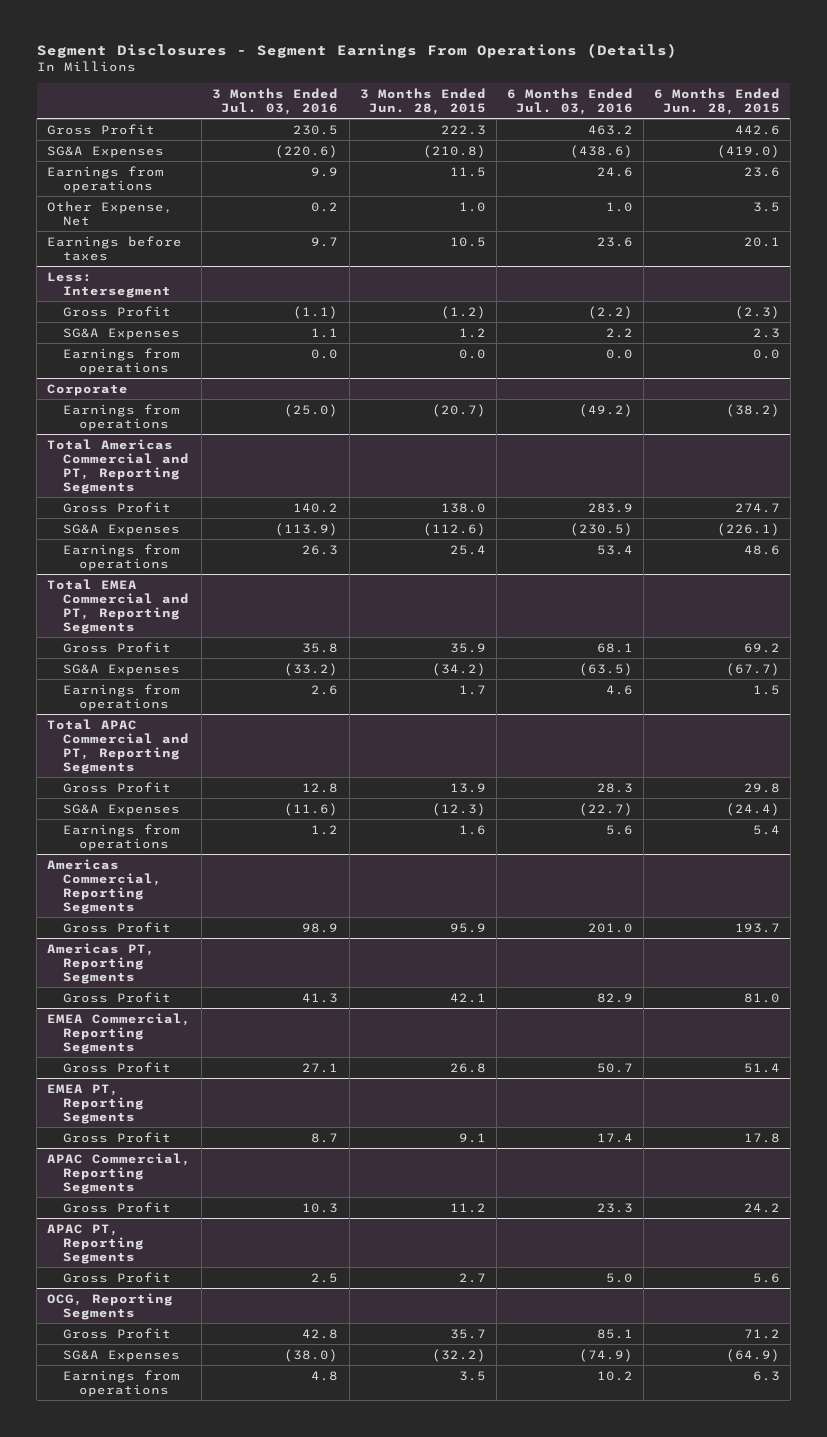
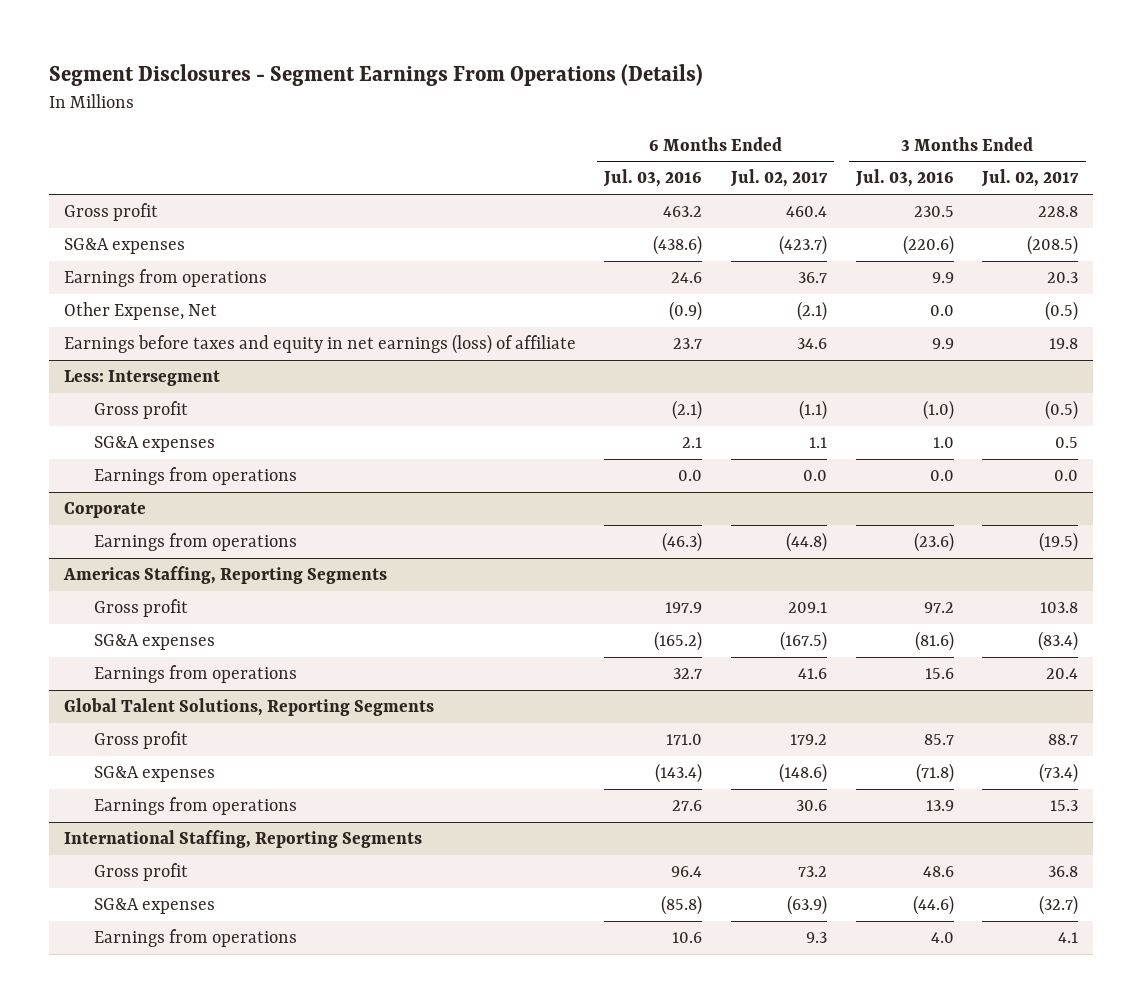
- | 3 Months Ended Jul. 03, 2016 | 3 Months Ended Jun. 28, 2015 | 6 Months Ended Jul. 03, 2016 | 6 Months Ended Jun. 28, 2015
+ | 6 Months Ended Jul. 03, 2016 | 6 Months Ended Jul. 02, 2017 | 3 Months Ended Jul. 03, 2016 | 3 Months Ended Jul. 02, 2017
- Gross Profit | 230.5 | 222.3 | 463.2 | 442.6
- SG&A Expenses | (220.6) | (210.8) | (438.6) | (419.0)
+ Gross profit | 463.2 | 460.4 | 230.5 | 228.8
+ SG&A expenses | (438.6) | (423.7) | (220.6) | (208.5)
- Other Expense, Net | 0.2 | 1.0 | 1.0 | 3.5
- Earnings before taxes | 9.7 | 10.5 | 23.6 | 20.1
+ Other Expense, Net | (0.9) | (2.1) | 0.0 | (0.5)
+ Earnings before taxes and equity in net earnings (loss) of affiliate | 23.7 | 34.6 | 9.9 | 19.8
@ Less: Intersegment
- Gross Profit | (1.1) | (1.2) | (2.2) | (2.3)
- SG&A Expenses | 1.1 | 1.2 | 2.2 | 2.3
+ Gross profit | (2.1) | (1.1) | (1.0) | (0.5)
+ SG&A expenses | 2.1 | 1.1 | 1.0 | 0.5
@ Corporate
- Earnings from operations | (25.0) | (20.7) | (49.2) | (38.2)
- Total Americas Commercial and PT, Reporting Segments
- Gross Profit | 140.2 | 138.0 | 283.9 | 274.7
- SG&A Expenses | (113.9) | (112.6) | (230.5) | (226.1)
- Earnings from operations | 26.3 | 25.4 | 53.4 | 48.6
- Total EMEA Commercial and PT, Reporting Segments
- Gross Profit | 35.8 | 35.9 | 68.1 | 69.2
- SG&A Expenses | (33.2) | (34.2) | (63.5) | (67.7)
- Earnings from operations | 2.6 | 1.7 | 4.6 | 1.5
- Total APAC Commercial and PT, Reporting Segments
- Gross Profit | 12.8 | 13.9 | 28.3 | 29.8
- SG&A Expenses | (11.6) | (12.3) | (22.7) | (24.4)
- Earnings from operations | 1.2 | 1.6 | 5.6 | 5.4
- Americas Commercial, Reporting Segments
- Gross Profit | 98.9 | 95.9 | 201.0 | 193.7
- Americas PT, Reporting Segments
- Gross Profit | 41.3 | 42.1 | 82.9 | 81.0
- EMEA Commercial, Reporting Segments
- Gross Profit | 27.1 | 26.8 | 50.7 | 51.4
- EMEA PT, Reporting Segments
- Gross Profit | 8.7 | 9.1 | 17.4 | 17.8
- APAC Commercial, Reporting Segments
- Gross Profit | 10.3 | 11.2 | 23.3 | 24.2
- APAC PT, Reporting Segments
- Gross Profit | 2.5 | 2.7 | 5.0 | 5.6
- OCG, Reporting Segments
- Gross Profit | 42.8 | 35.7 | 85.1 | 71.2
- SG&A Expenses | (38.0) | (32.2) | (74.9) | (64.9)
- Earnings from operations | 4.8 | 3.5 | 10.2 | 6.3
@ Corporate
+ Earnings from operations | (46.3) | (44.8) | (23.6) | (19.5)
+ Americas Staffing, Reporting Segments
+ Gross profit | 197.9 | 209.1 | 97.2 | 103.8
+ SG&A expenses | (165.2) | (167.5) | (81.6) | (83.4)
+ Earnings from operations | 32.7 | 41.6 | 15.6 | 20.4
+ Global Talent Solutions, Reporting Segments
+ Gross profit | 171.0 | 179.2 | 85.7 | 88.7
+ SG&A expenses | (143.4) | (148.6) | (71.8) | (73.4)
+ Earnings from operations | 27.6 | 30.6 | 13.9 | 15.3
+ International Staffing, Reporting Segments
+ Gross profit | 96.4 | 73.2 | 48.6 | 36.8
+ SG&A expenses | (85.8) | (63.9) | (44.6) | (32.7)
+ Earnings from operations | 10.6 | 9.3 | 4.0 | 4.1

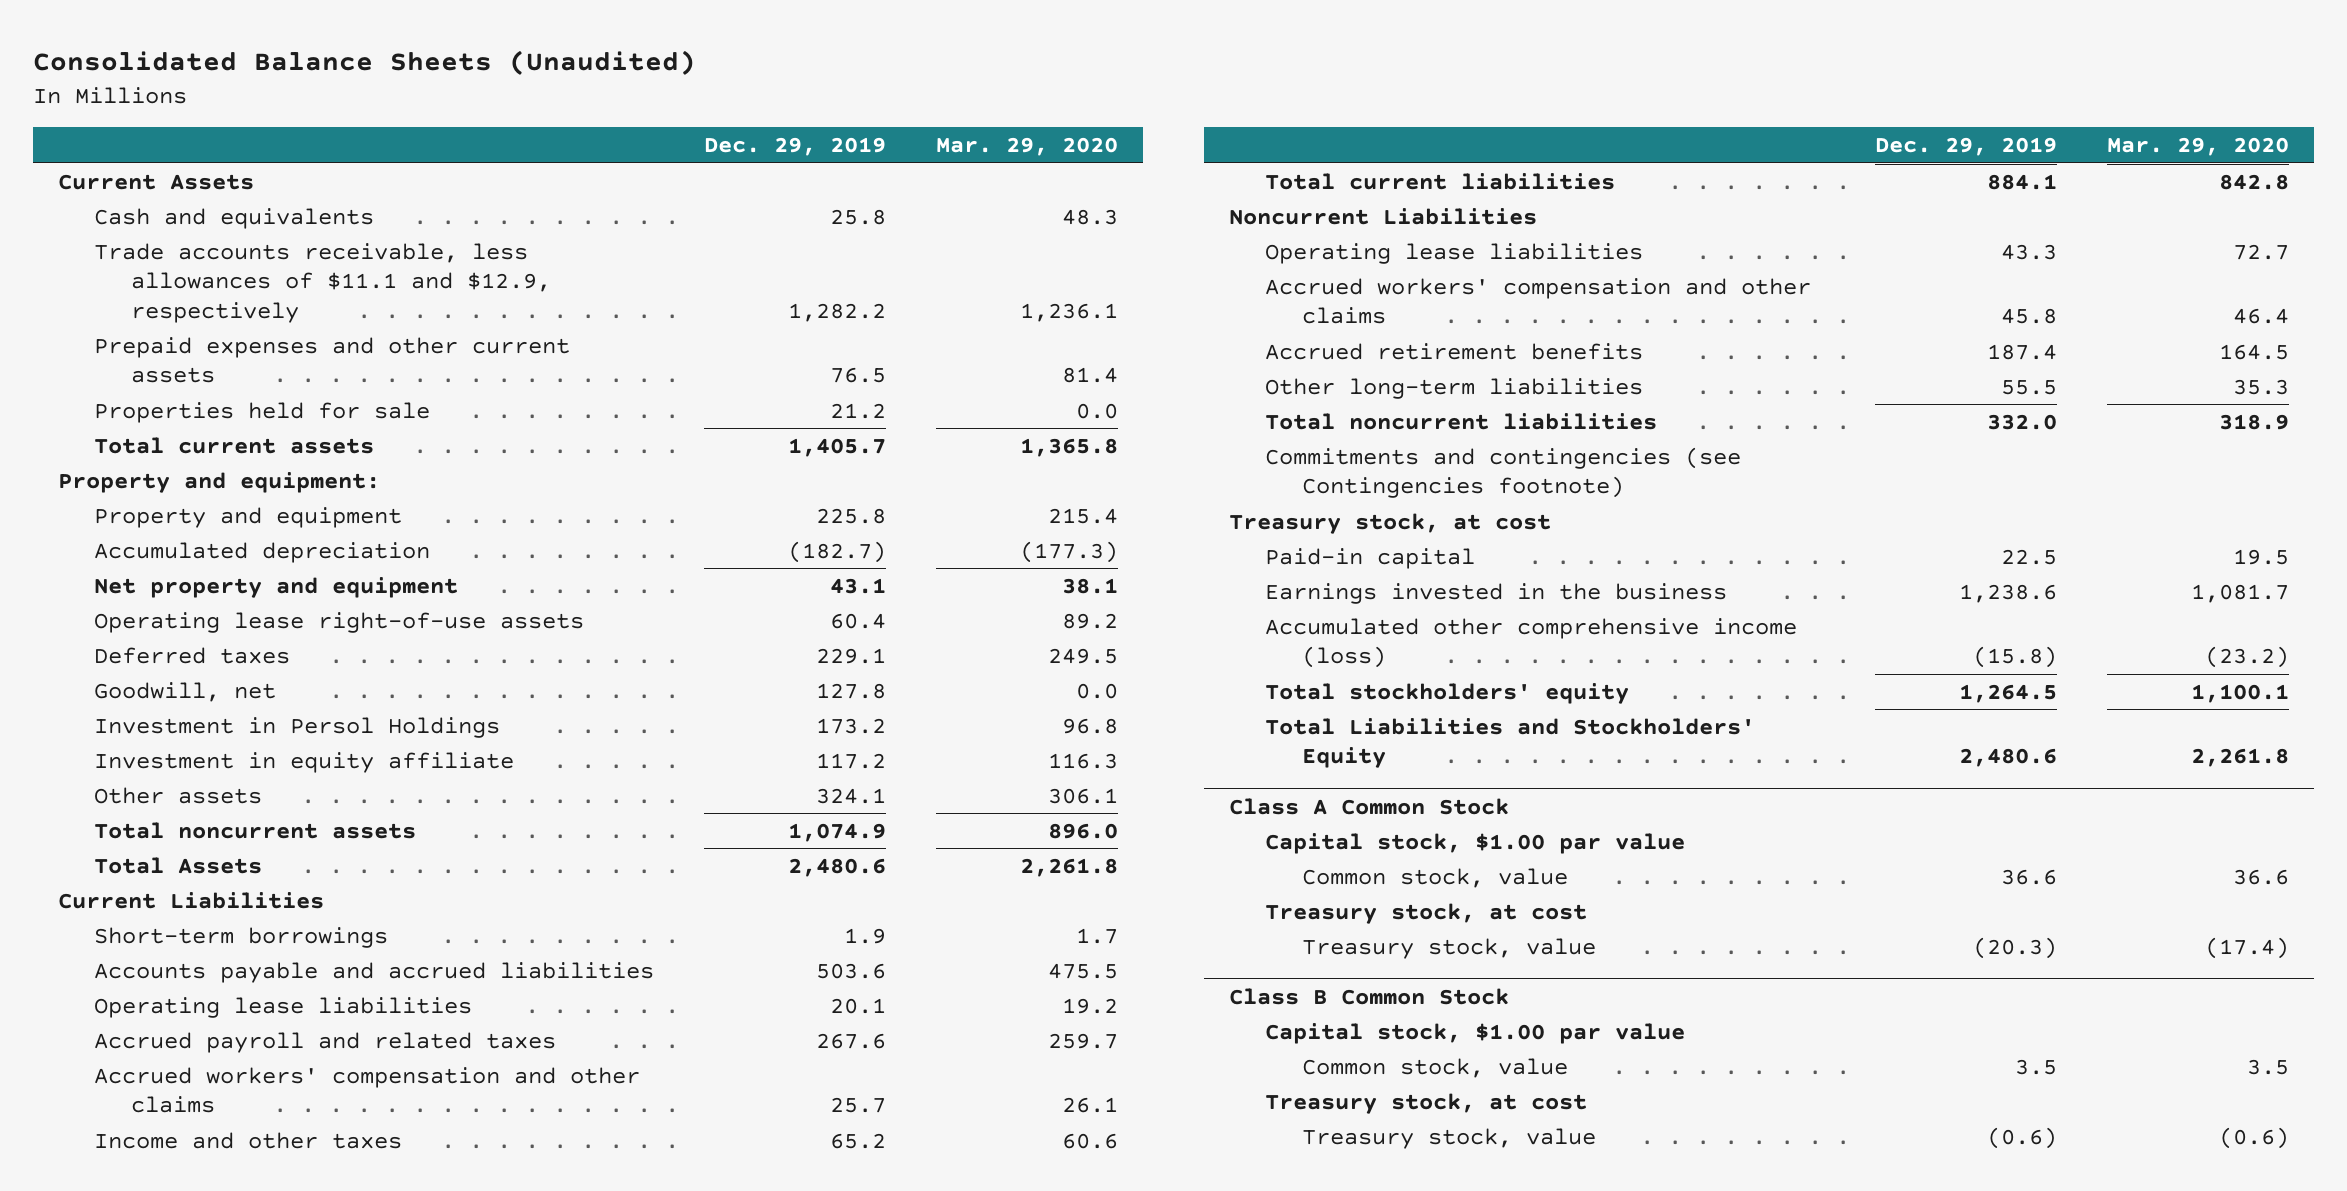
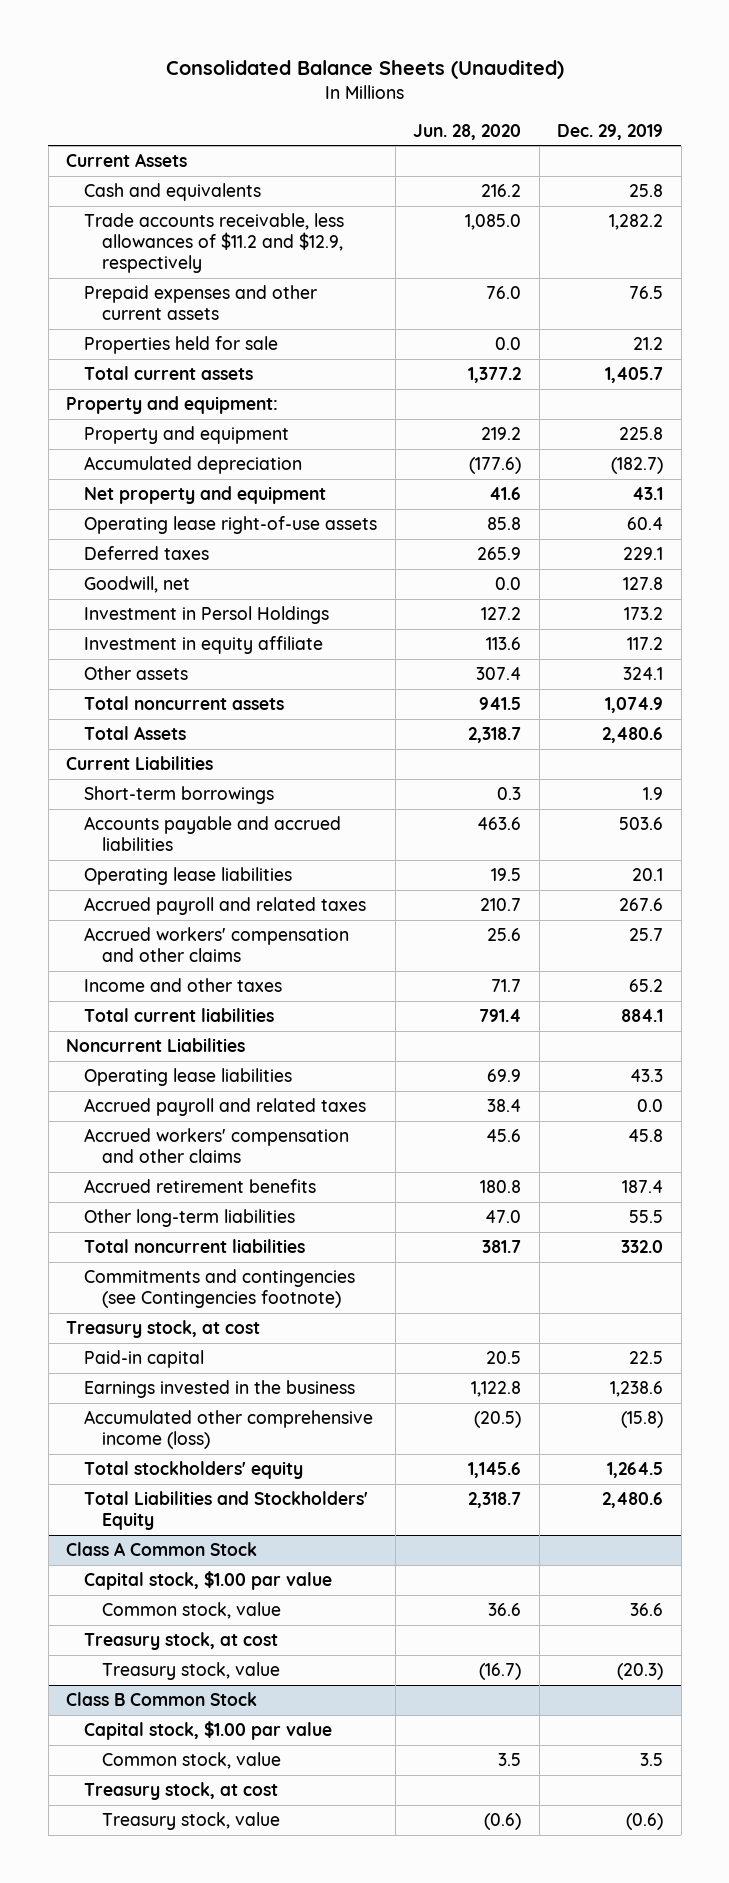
- | Dec. 29, 2019 | Mar. 29, 2020
+ | Jun. 28, 2020 | Dec. 29, 2019
- Trade accounts receivable, less allowances of $11.1 and $12.9, respectively | 1,282.2 | 1,236.1
+ Trade accounts receivable, less allowances of $11.2 and $12.9, respectively | 1,085.0 | 1,282.2
+ Accrued payroll and related taxes | 38.4 | 0.0

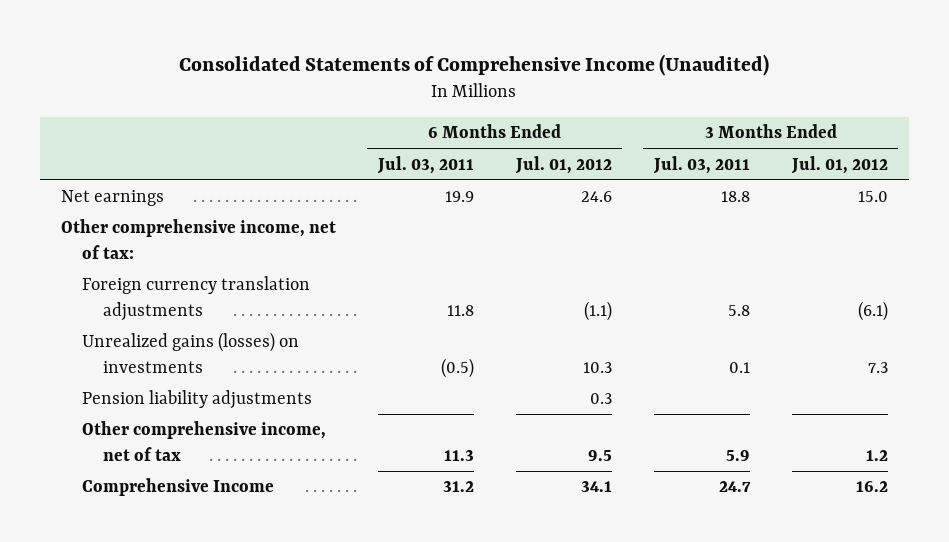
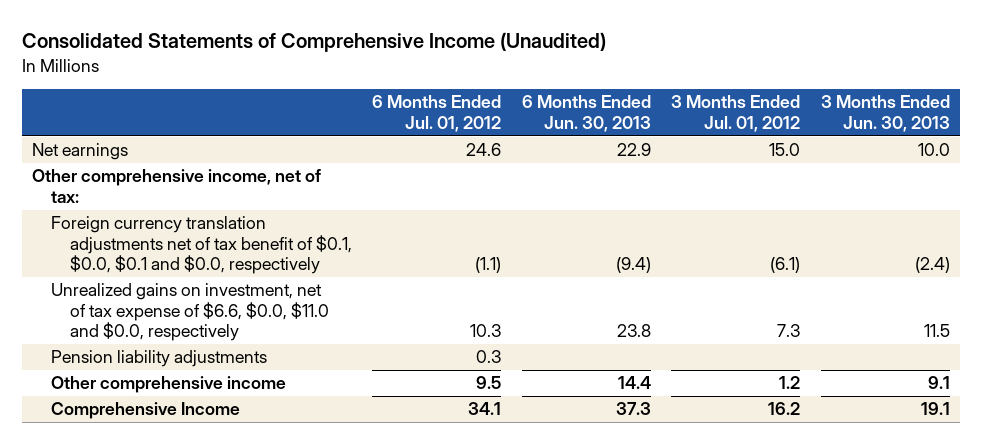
- | 6 Months Ended Jul. 03, 2011 | 6 Months Ended Jul. 01, 2012 | 3 Months Ended Jul. 03, 2011 | 3 Months Ended Jul. 01, 2012
+ | 6 Months Ended Jul. 01, 2012 | 6 Months Ended Jun. 30, 2013 | 3 Months Ended Jul. 01, 2012 | 3 Months Ended Jun. 30, 2013
- Foreign currency translation adjustments | 11.8 | (1.1) | 5.8 | (6.1)
- Unrealized gains (losses) on investments | (0.5) | 10.3 | 0.1 | 7.3
+ Foreign currency translation adjustments net of tax benefit of $0.1, $0.0, $0.1 and $0.0, respectively | (1.1) | (9.4) | (6.1) | (2.4)
+ Unrealized gains on investment, net of tax expense of $6.6, $0.0, $11.0 and $0.0, respectively | 10.3 | 23.8 | 7.3 | 11.5
- Other comprehensive income, net of tax | 11.3 | 9.5 | 5.9 | 1.2
+ Other comprehensive income | 9.5 | 14.4 | 1.2 | 9.1

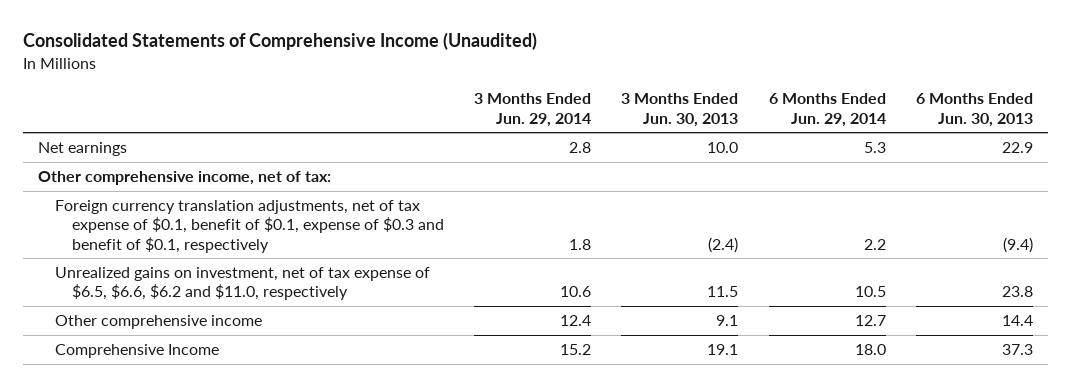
- | 6 Months Ended Jul. 01, 2012 | 6 Months Ended Jun. 30, 2013 | 3 Months Ended Jul. 01, 2012 | 3 Months Ended Jun. 30, 2013
+ | 3 Months Ended Jun. 29, 2014 | 3 Months Ended Jun. 30, 2013 | 6 Months Ended Jun. 29, 2014 | 6 Months Ended Jun. 30, 2013
- Foreign currency translation adjustments net of tax benefit of $0.1, $0.0, $0.1 and $0.0, respectively | (1.1) | (9.4) | (6.1) | (2.4)
- Unrealized gains on investment, net of tax expense of $6.6, $0.0, $11.0 and $0.0, respectively | 10.3 | 23.8 | 7.3 | 11.5
- Pension liability adjustments | 0.3 | | |
+ Foreign currency translation adjustments, net of tax expense of $0.1, benefit of $0.1, expense of $0.3 and benefit of $0.1, respectively | 1.8 | (2.4) | 2.2 | (9.4)
+ Unrealized gains on investment, net of tax expense of $6.5, $6.6, $6.2 and $11.0, respectively | 10.6 | 11.5 | 10.5 | 23.8

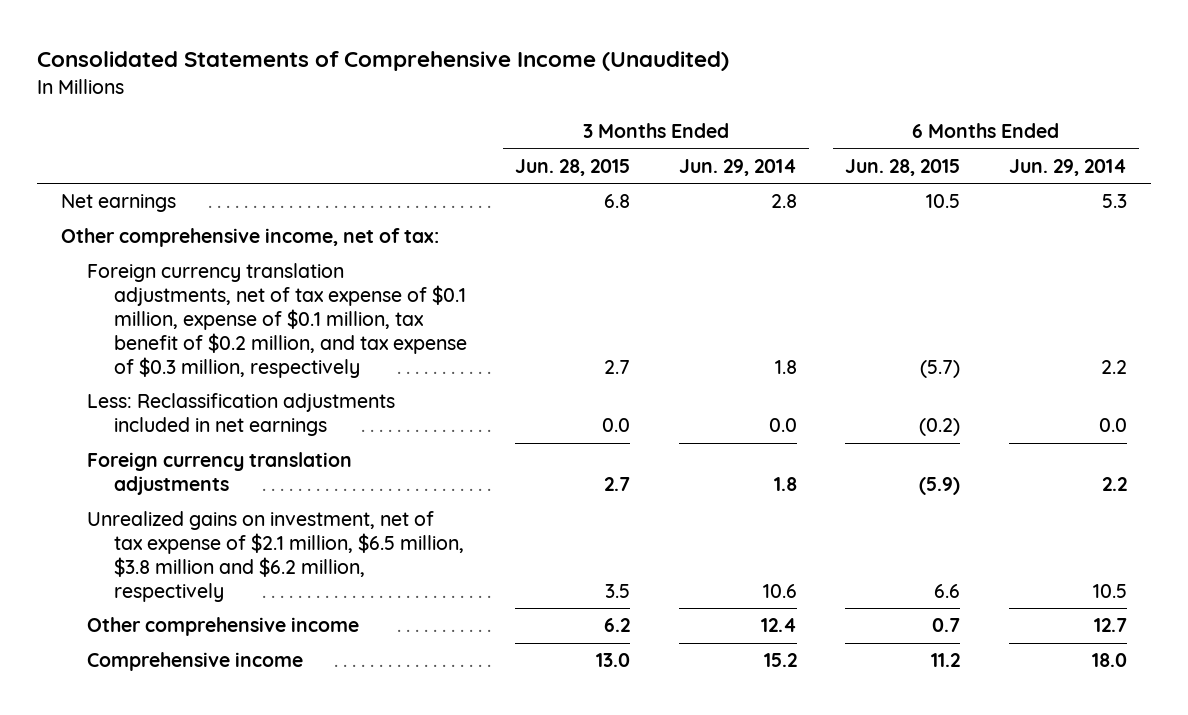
- | 3 Months Ended Jun. 29, 2014 | 3 Months Ended Jun. 30, 2013 | 6 Months Ended Jun. 29, 2014 | 6 Months Ended Jun. 30, 2013
+ | 3 Months Ended Jun. 28, 2015 | 3 Months Ended Jun. 29, 2014 | 6 Months Ended Jun. 28, 2015 | 6 Months Ended Jun. 29, 2014
- Foreign currency translation adjustments, net of tax expense of $0.1, benefit of $0.1, expense of $0.3 and benefit of $0.1, respectively | 1.8 | (2.4) | 2.2 | (9.4)
- Unrealized gains on investment, net of tax expense of $6.5, $6.6, $6.2 and $11.0, respectively | 10.6 | 11.5 | 10.5 | 23.8
+ Foreign currency translation adjustments, net of tax expense of $0.1 million, expense of $0.1 million, tax benefit of $0.2 million, and tax expense of $0.3 million, respectively | 2.7 | 1.8 | (5.7) | 2.2
+ Less: Reclassification adjustments included in net earnings | 0.0 | 0.0 | (0.2) | 0.0
+ Foreign currency translation adjustments | 2.7 | 1.8 | (5.9) | 2.2
+ Unrealized gains on investment, net of tax expense of $2.1 million, $6.5 million, $3.8 million and $6.2 million, respectively | 3.5 | 10.6 | 6.6 | 10.5
- Comprehensive Income | 15.2 | 19.1 | 18.0 | 37.3
+ Comprehensive income | 13.0 | 15.2 | 11.2 | 18.0

